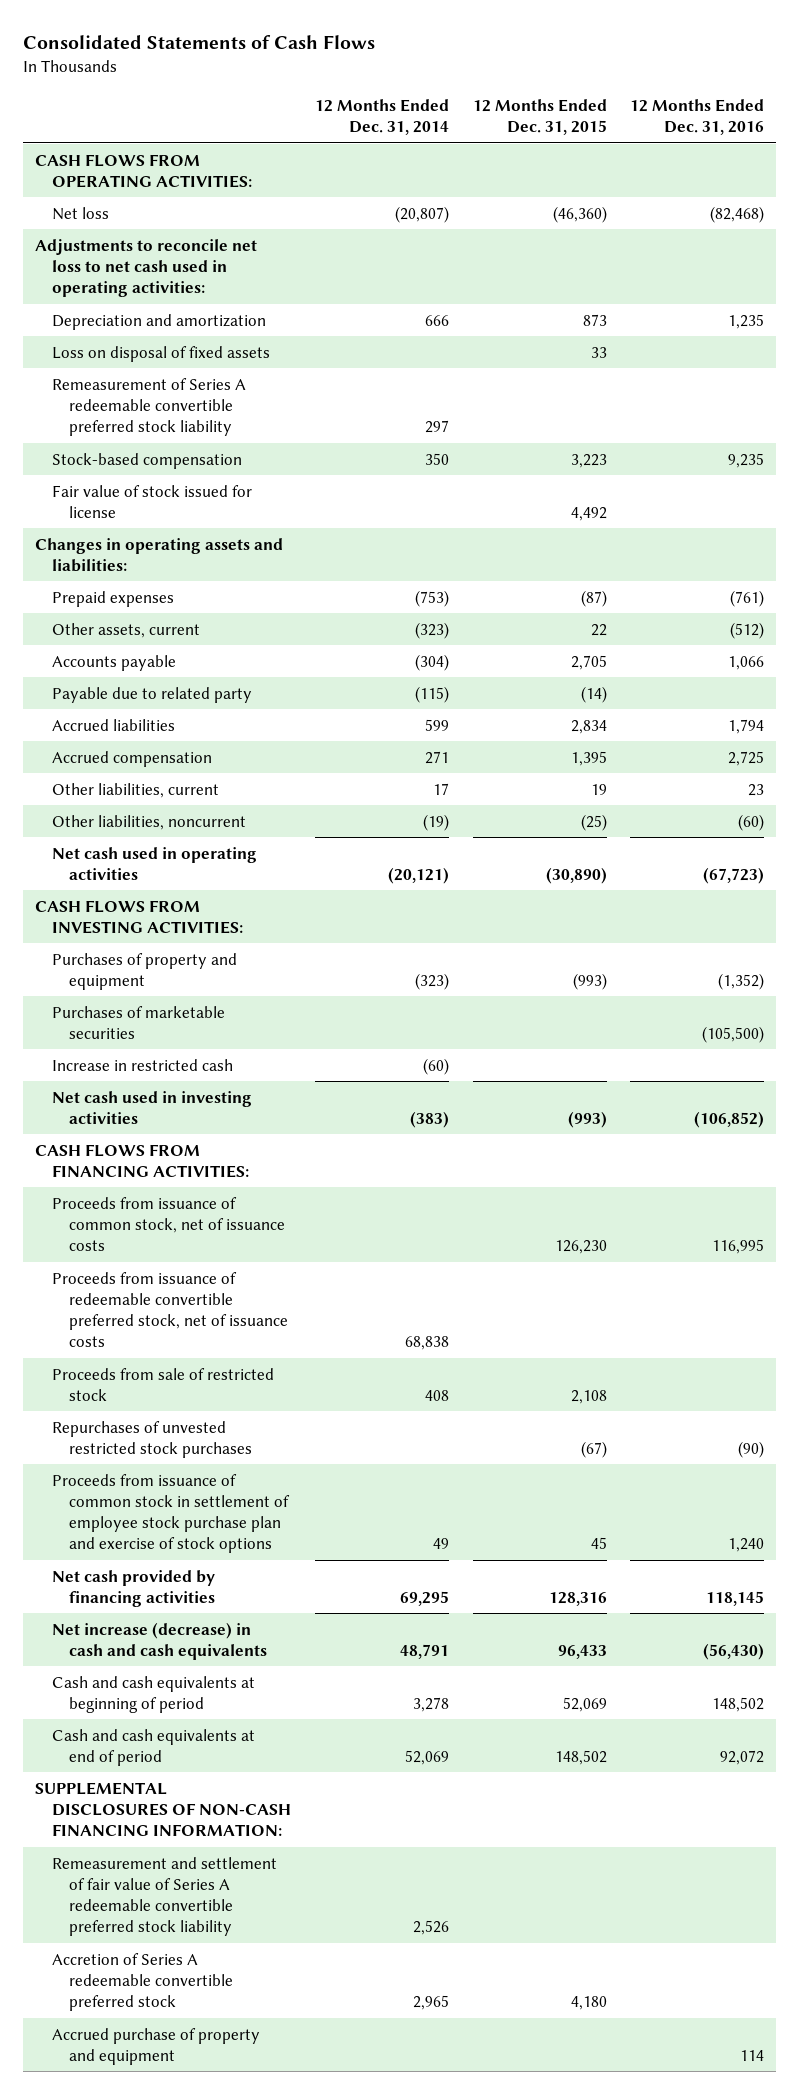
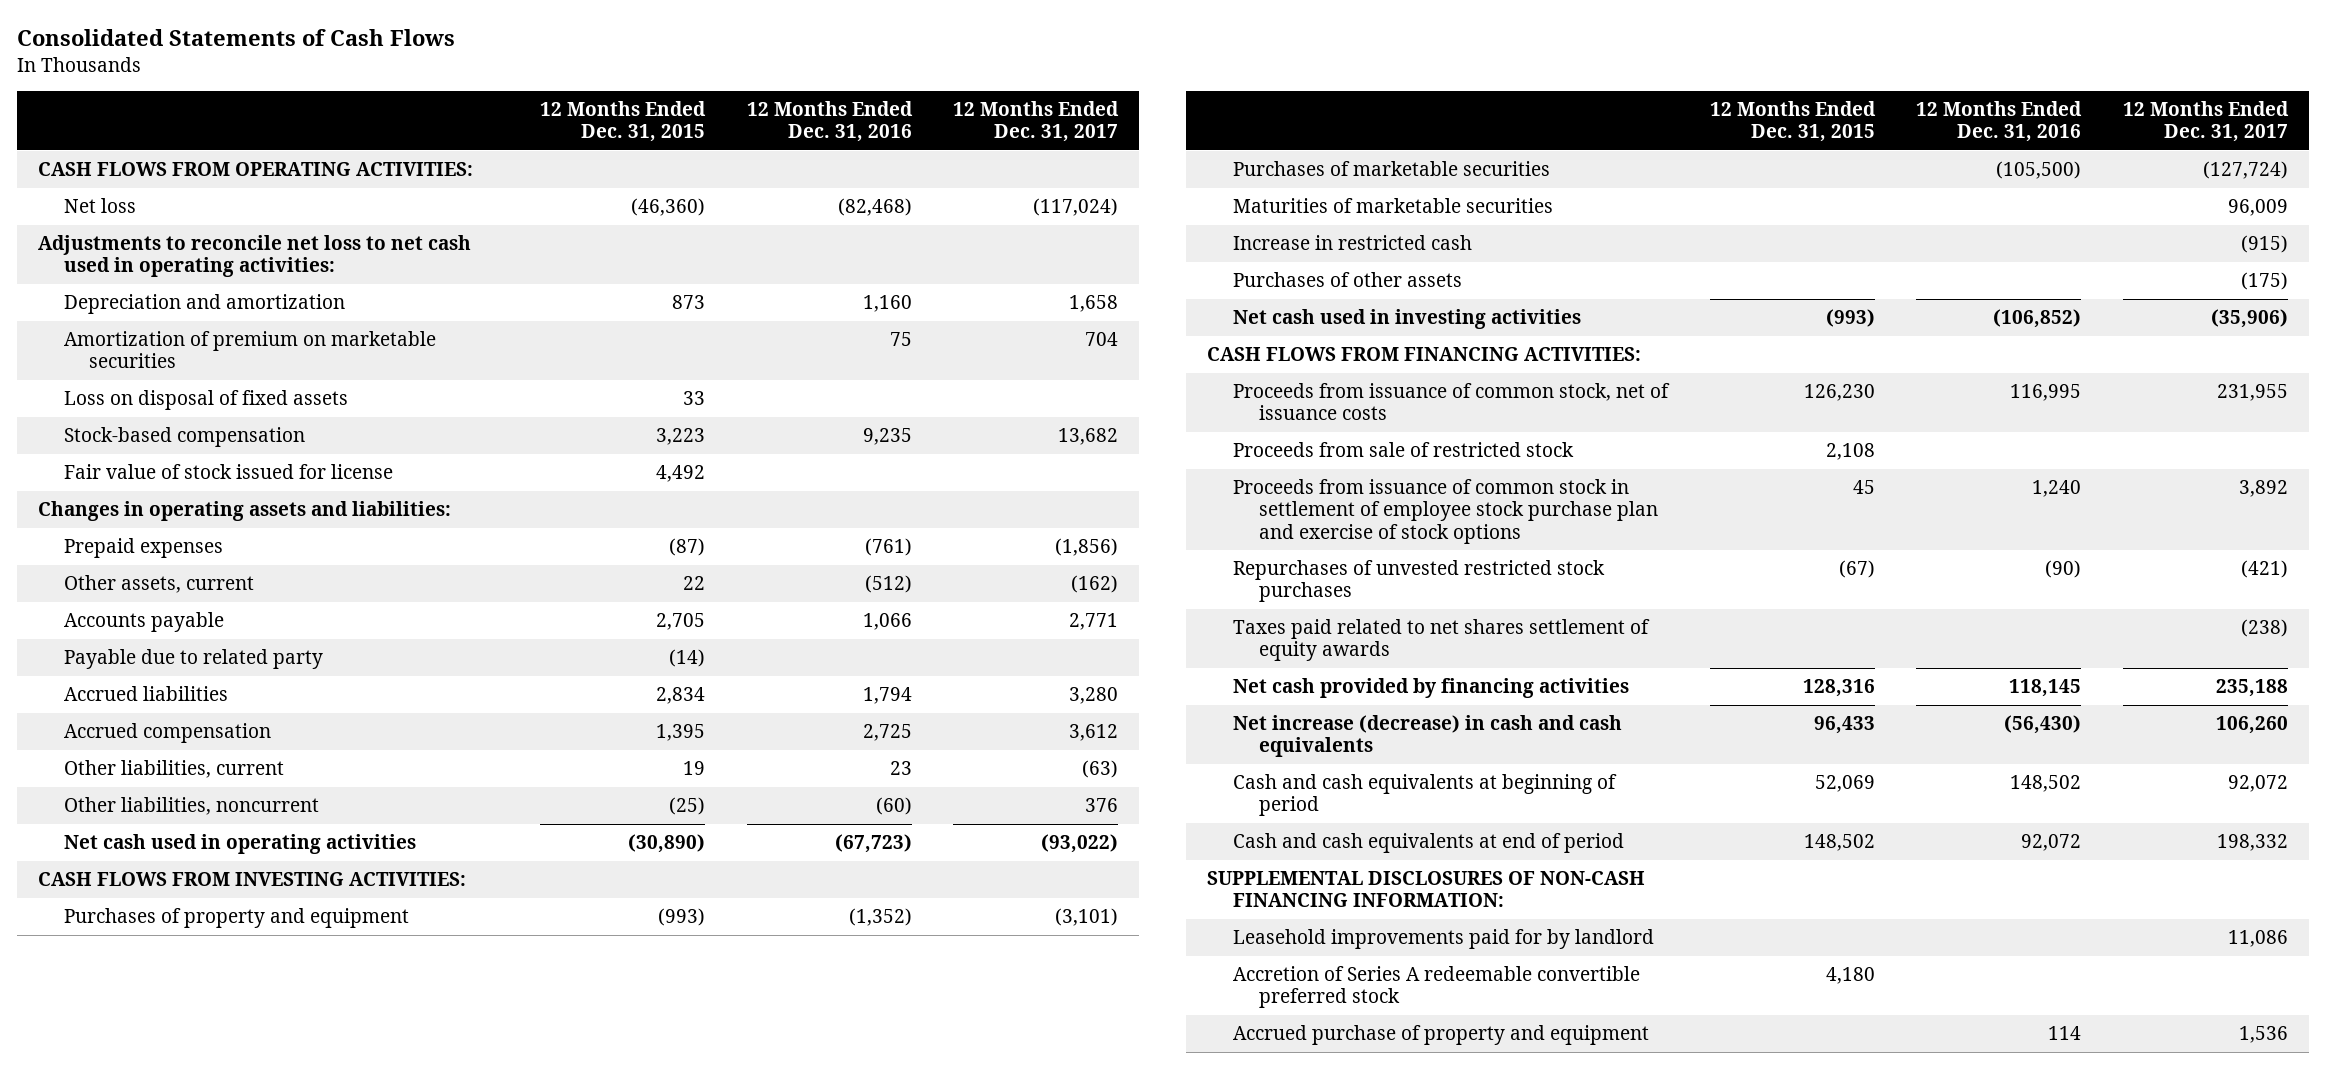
- | 12 Months Ended Dec. 31, 2014 | 12 Months Ended Dec. 31, 2015 | 12 Months Ended Dec. 31, 2016
+ | 12 Months Ended Dec. 31, 2015 | 12 Months Ended Dec. 31, 2016 | 12 Months Ended Dec. 31, 2017
- Depreciation and amortization | 666 | 873 | 1,235
+ Depreciation and amortization | 873 | 1,160 | 1,658
+ Amortization of premium on marketable securities | | 75 | 704
- Remeasurement of Series A redeemable convertible preferred stock liability | 297 | |
+ Maturities of marketable securities | | | 96,009
+ Purchases of other assets | | | (175)
- Proceeds from issuance of redeemable convertible preferred stock, net of issuance costs | 68,838 | |
moved down: Repurchases of unvested restricted stock purchases | (67) | (90) | (421)
+ Taxes paid related to net shares settlement of equity awards | | | (238)
- Remeasurement and settlement of fair value of Series A redeemable convertible preferred stock liability | 2,526 | |
+ Leasehold improvements paid for by landlord | | | 11,086

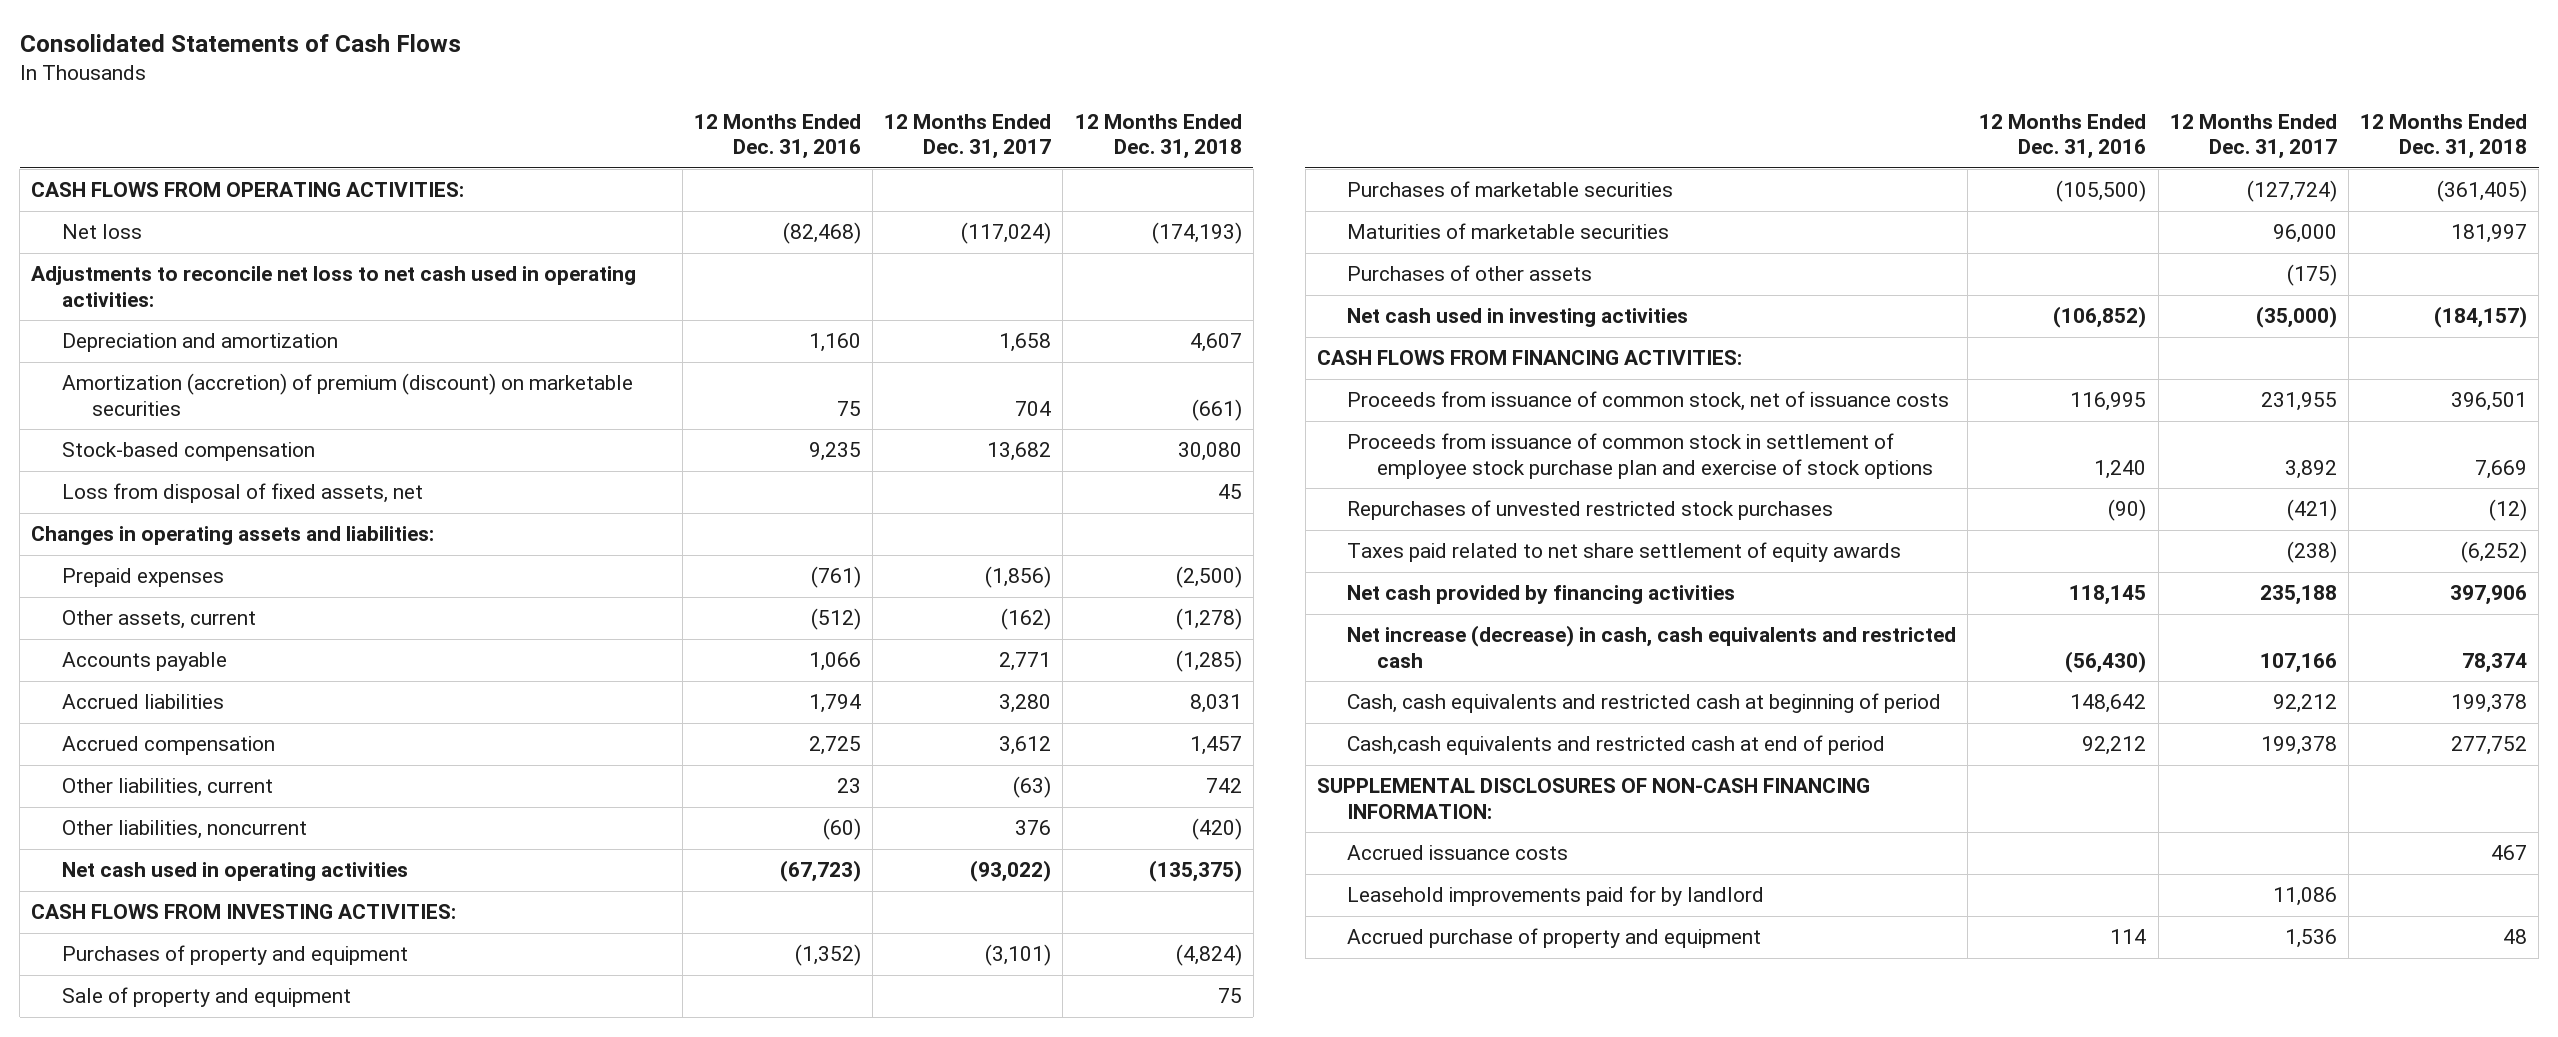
- | 12 Months Ended Dec. 31, 2015 | 12 Months Ended Dec. 31, 2016 | 12 Months Ended Dec. 31, 2017
+ | 12 Months Ended Dec. 31, 2016 | 12 Months Ended Dec. 31, 2017 | 12 Months Ended Dec. 31, 2018
- Amortization of premium on marketable securities | | 75 | 704
- Loss on disposal of fixed assets | 33 | |
+ Amortization (accretion) of premium (discount) on marketable securities | 75 | 704 | (661)
- Fair value of stock issued for license | 4,492 | |
+ Loss from disposal of fixed assets, net | | | 45
- Payable due to related party | (14) | |
+ Sale of property and equipment | | | 75
- Maturities of marketable securities | | | 96,009
- Increase in restricted cash | | | (915)
+ Maturities of marketable securities | | 96,000 | 181,997
- Net cash used in investing activities | (993) | (106,852) | (35,906)
+ Net cash used in investing activities | (106,852) | (35,000) | (184,157)
- Proceeds from sale of restricted stock | 2,108 | |
- Taxes paid related to net shares settlement of equity awards | | | (238)
+ Taxes paid related to net share settlement of equity awards | | (238) | (6,252)
- Net increase (decrease) in cash and cash equivalents | 96,433 | (56,430) | 106,260
- Cash and cash equivalents at beginning of period | 52,069 | 148,502 | 92,072
- Cash and cash equivalents at end of period | 148,502 | 92,072 | 198,332
+ Net increase (decrease) in cash, cash equivalents and restricted cash | (56,430) | 107,166 | 78,374
+ Cash, cash equivalents and restricted cash at beginning of period | 148,642 | 92,212 | 199,378
+ Cash,cash equivalents and restricted cash at end of period | 92,212 | 199,378 | 277,752
+ Accrued issuance costs | | | 467
- Accretion of Series A redeemable convertible preferred stock | 4,180 | |

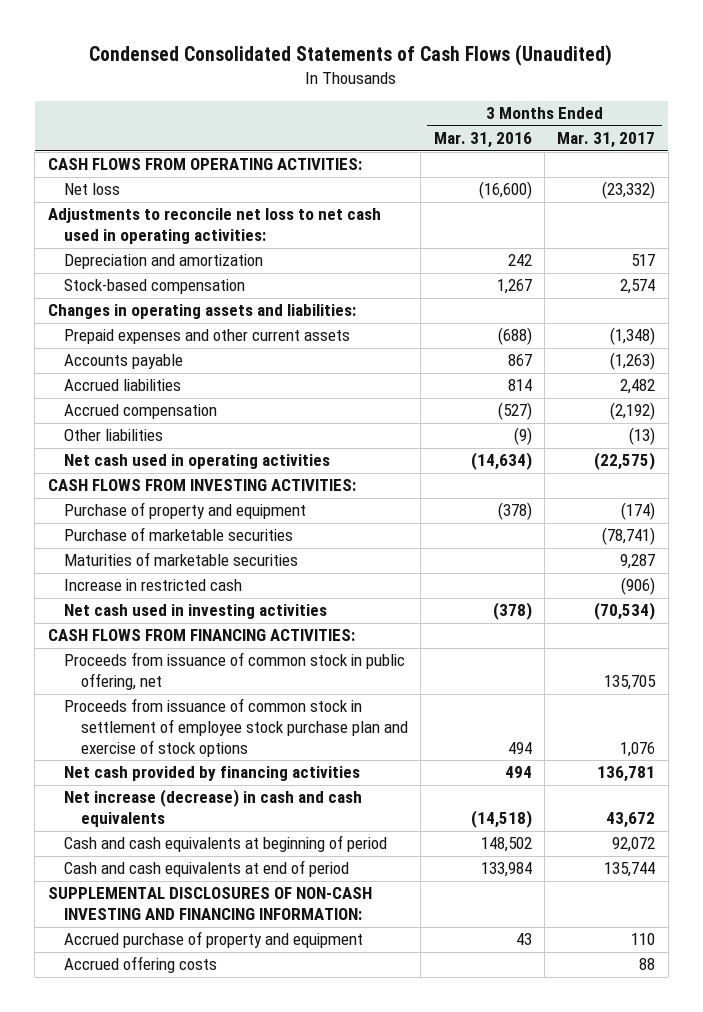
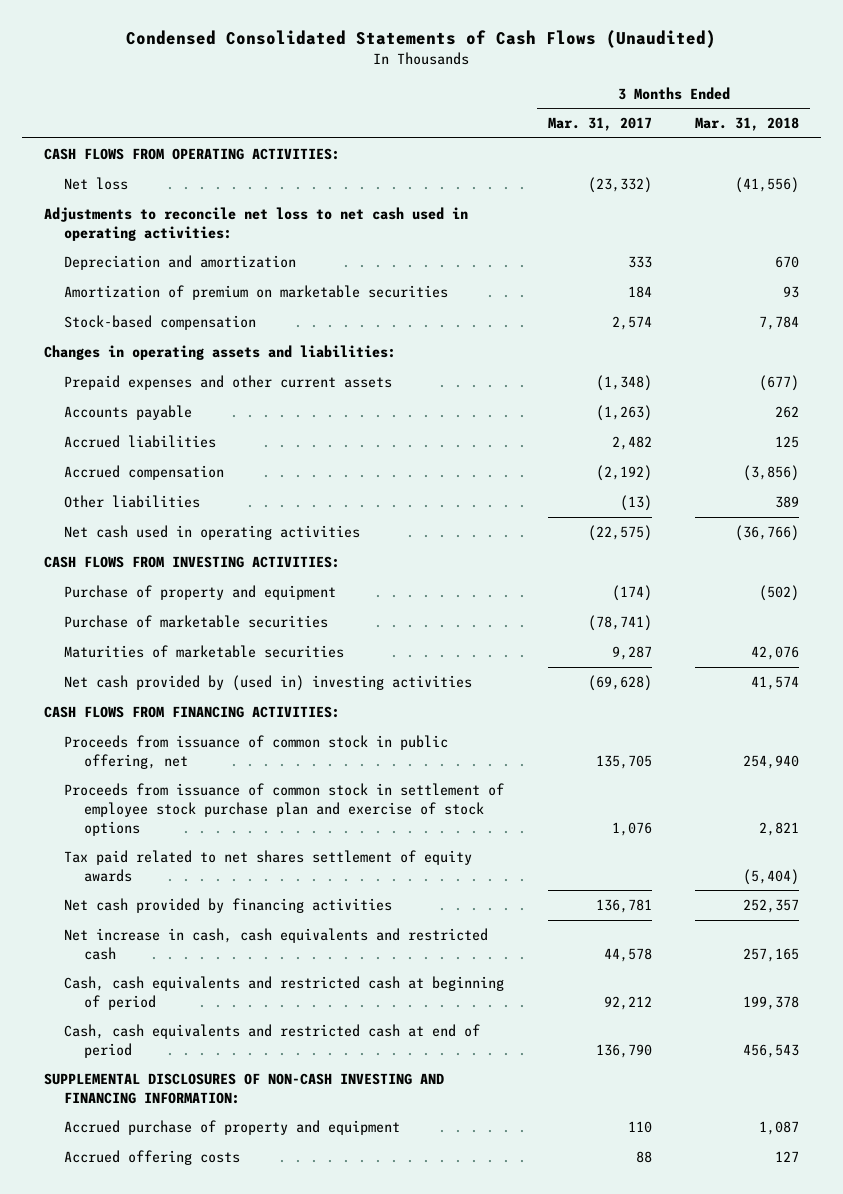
- | 3 Months Ended Mar. 31, 2016 | 3 Months Ended Mar. 31, 2017
+ | 3 Months Ended Mar. 31, 2017 | 3 Months Ended Mar. 31, 2018
- Depreciation and amortization | 242 | 517
+ Depreciation and amortization | 333 | 670
+ Amortization of premium on marketable securities | 184 | 93
- Increase in restricted cash | | (906)
- Net cash used in investing activities | (378) | (70,534)
+ Net cash provided by (used in) investing activities | (69,628) | 41,574
+ Tax paid related to net shares settlement of equity awards | | (5,404)
- Net increase (decrease) in cash and cash equivalents | (14,518) | 43,672
- Cash and cash equivalents at beginning of period | 148,502 | 92,072
- Cash and cash equivalents at end of period | 133,984 | 135,744
+ Net increase in cash, cash equivalents and restricted cash | 44,578 | 257,165
+ Cash, cash equivalents and restricted cash at beginning of period | 92,212 | 199,378
+ Cash, cash equivalents and restricted cash at end of period | 136,790 | 456,543

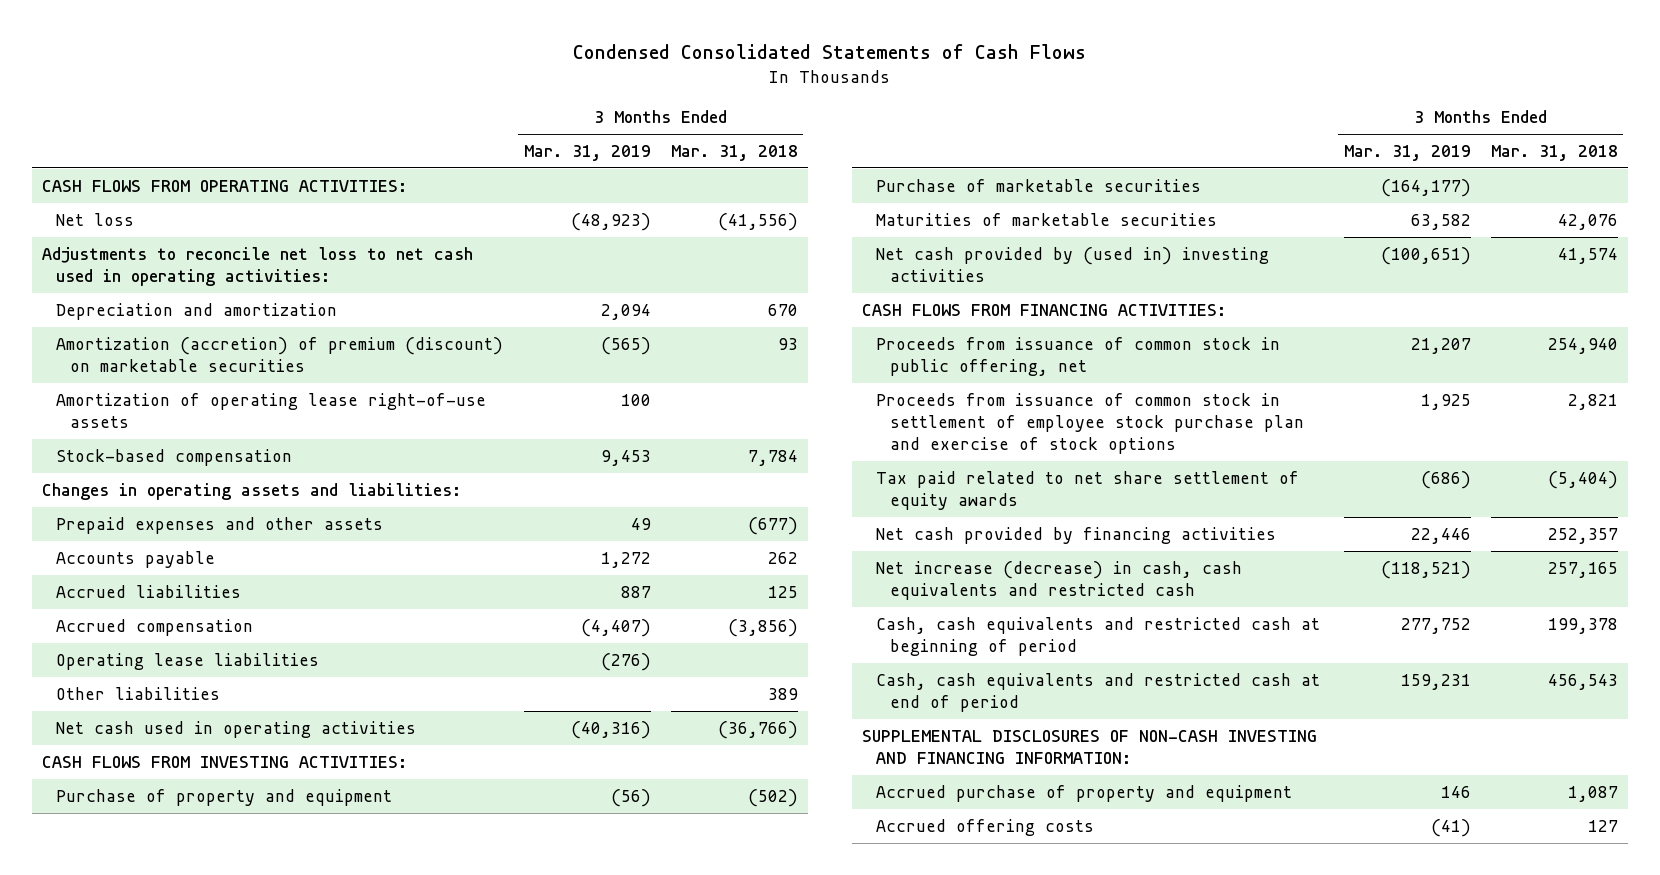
- Condensed Consolidated Statements of Cash Flows (Unaudited)
+ Condensed Consolidated Statements of Cash Flows
- | 3 Months Ended Mar. 31, 2017 | 3 Months Ended Mar. 31, 2018
+ | 3 Months Ended Mar. 31, 2019 | 3 Months Ended Mar. 31, 2018
- Amortization of premium on marketable securities | 184 | 93
+ Amortization (accretion) of premium (discount) on marketable securities | (565) | 93
+ Amortization of operating lease right-of-use assets | 100 |
- Prepaid expenses and other current assets | (1,348) | (677)
+ Prepaid expenses and other assets | 49 | (677)
+ Operating lease liabilities | (276) |
- Tax paid related to net shares settlement of equity awards | | (5,404)
+ Tax paid related to net share settlement of equity awards | (686) | (5,404)
- Net increase in cash, cash equivalents and restricted cash | 44,578 | 257,165
+ Net increase (decrease) in cash, cash equivalents and restricted cash | (118,521) | 257,165

